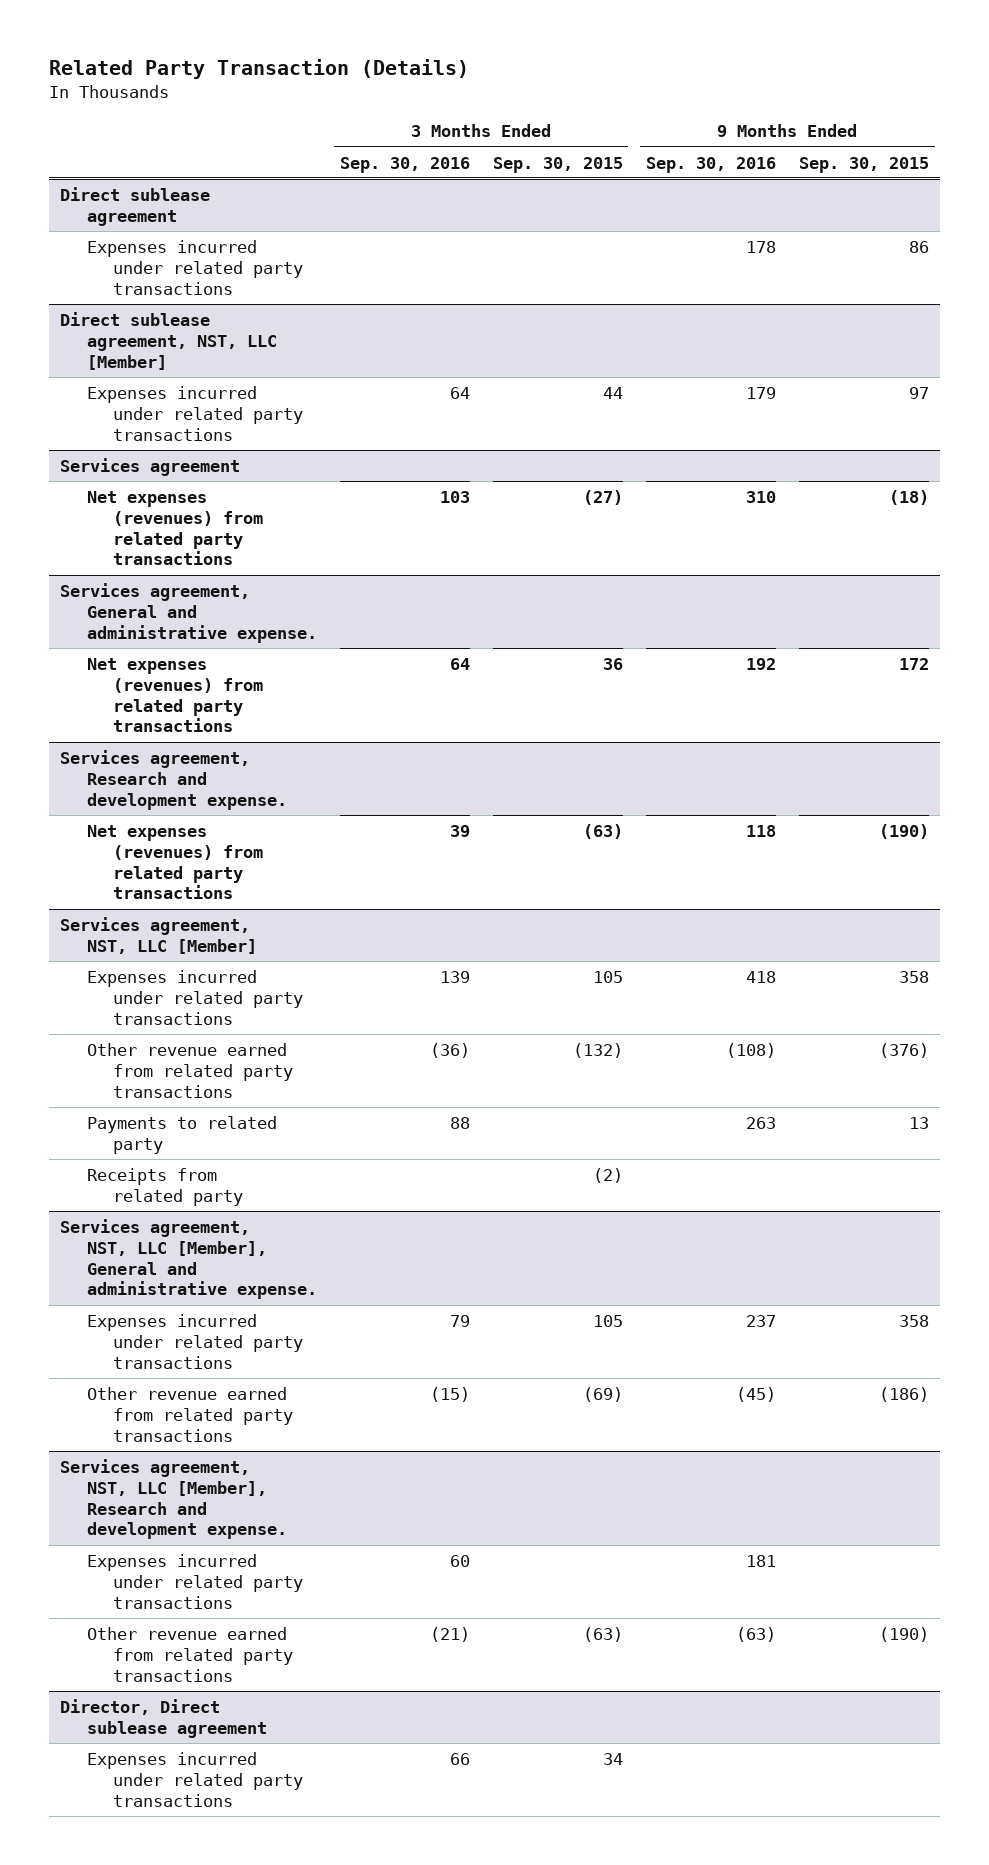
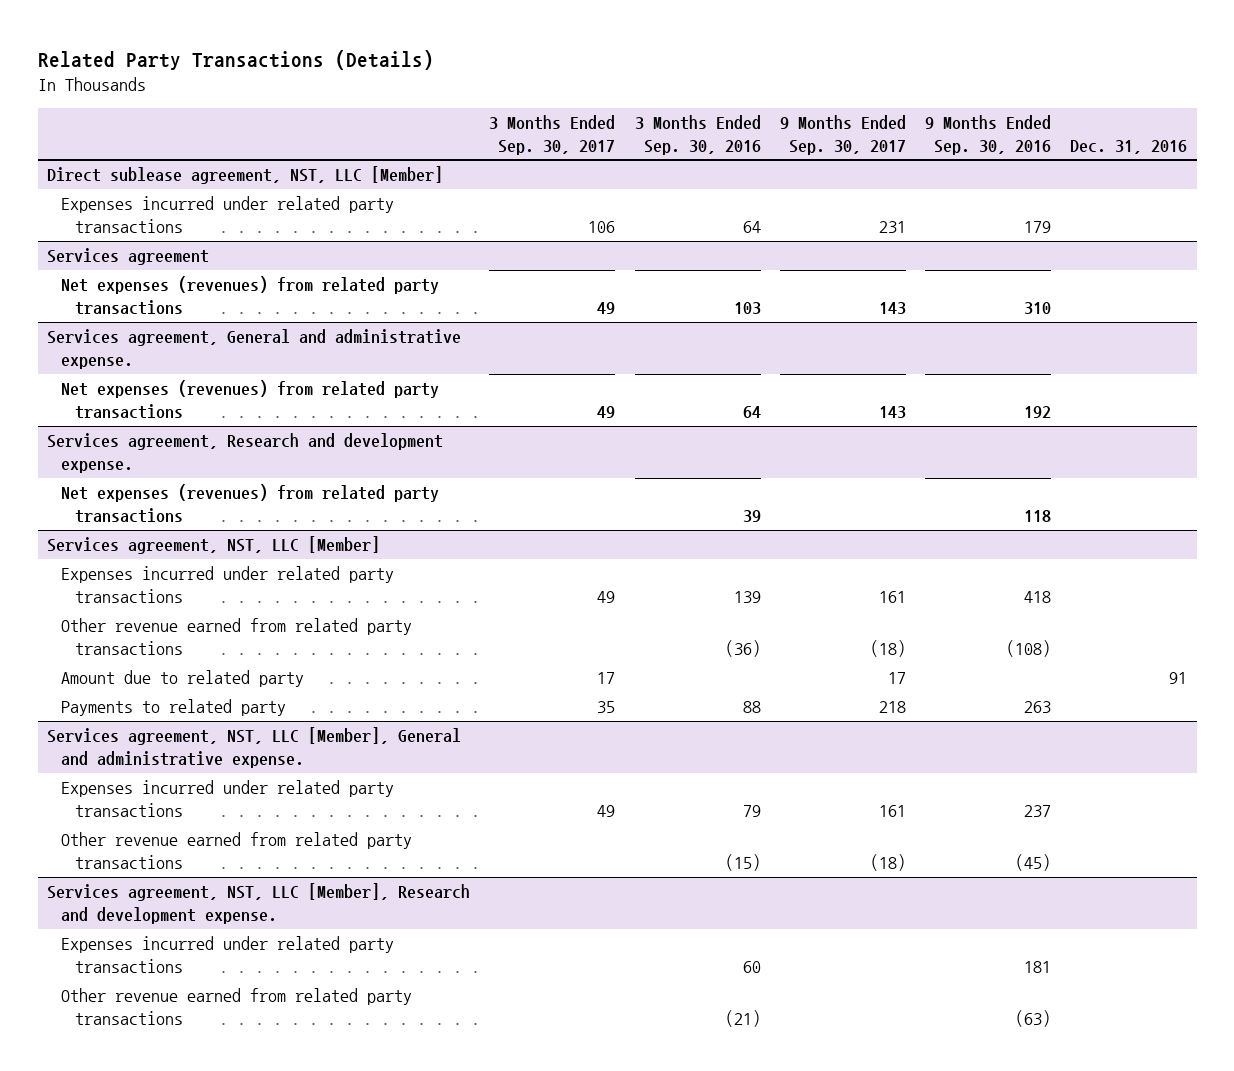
- Related Party Transaction (Details)
+ Related Party Transactions (Details)
- | 3 Months Ended Sep. 30, 2016 | 3 Months Ended Sep. 30, 2015 | 9 Months Ended Sep. 30, 2016 | 9 Months Ended Sep. 30, 2015
+ | 3 Months Ended Sep. 30, 2017 | 3 Months Ended Sep. 30, 2016 | 9 Months Ended Sep. 30, 2017 | 9 Months Ended Sep. 30, 2016 | Dec. 31, 2016
- Direct sublease agreement
- Expenses incurred under related party transactions | | | 178 | 86
@ Services agreement, NST, LLC [Member]
+ Amount due to related party | 17 | | 17 | | 91
- Receipts from related party | | (2) | |
- Director, Direct sublease agreement
- Expenses incurred under related party transactions | 66 | 34 | |

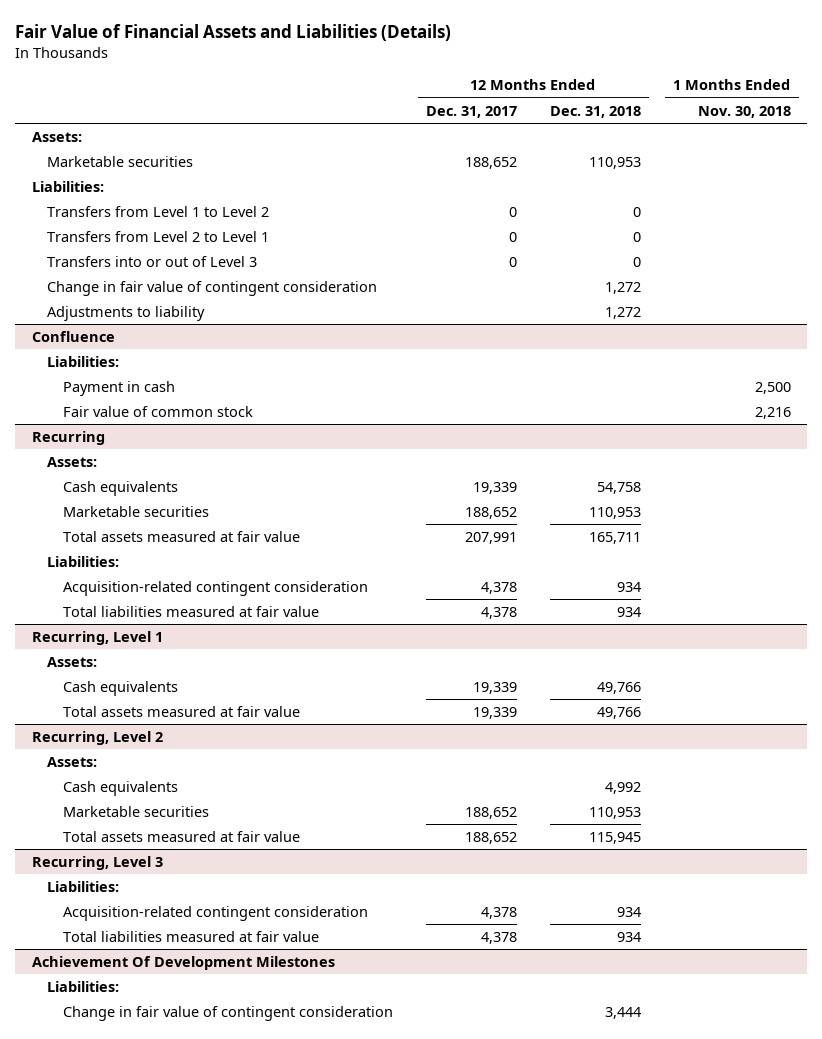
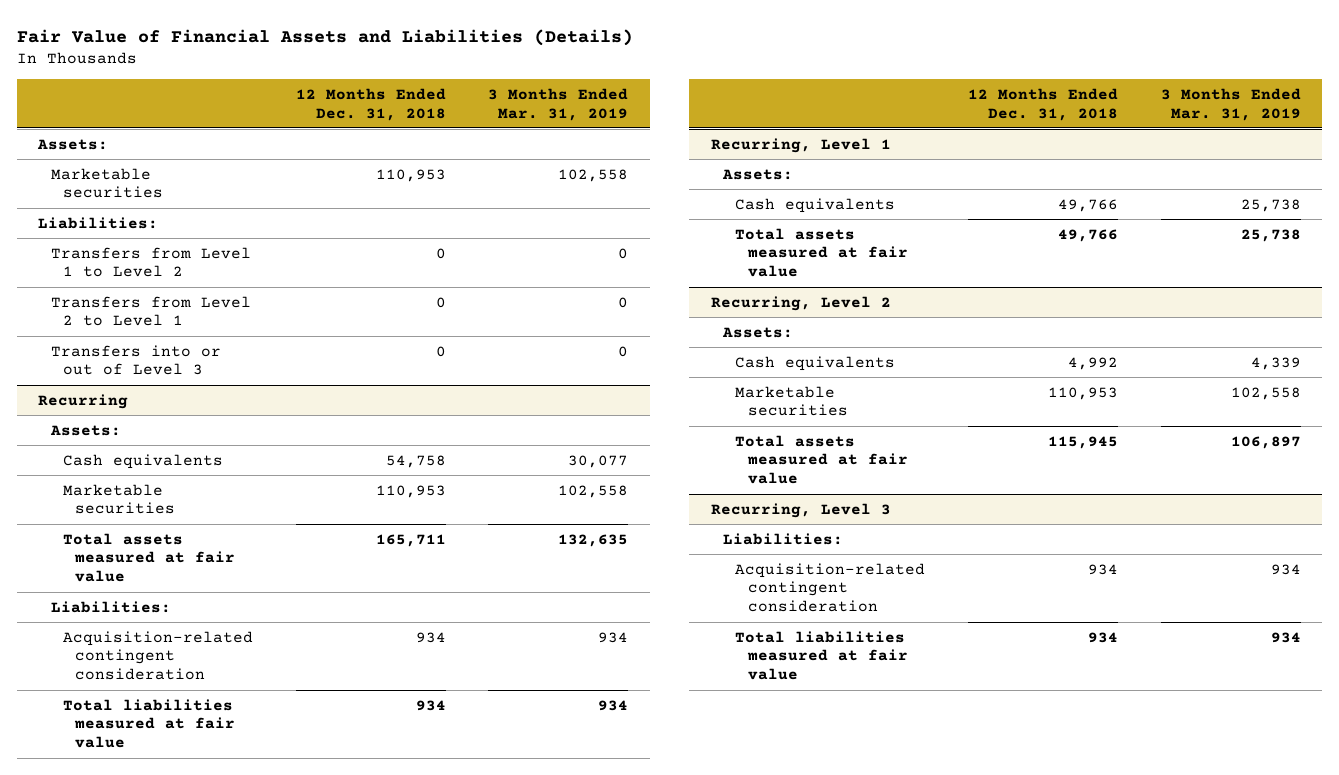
- | 12 Months Ended Dec. 31, 2017 | 12 Months Ended Dec. 31, 2018 | 1 Months Ended Nov. 30, 2018
+ | 12 Months Ended Dec. 31, 2018 | 3 Months Ended Mar. 31, 2019
- Change in fair value of contingent consideration | | 1,272 |
- Adjustments to liability | | 1,272 |
- Confluence
- Liabilities:
- Payment in cash | | | 2,500
- Fair value of common stock | | | 2,216
- Achievement Of Development Milestones
- Liabilities:
- Change in fair value of contingent consideration | | 3,444 |

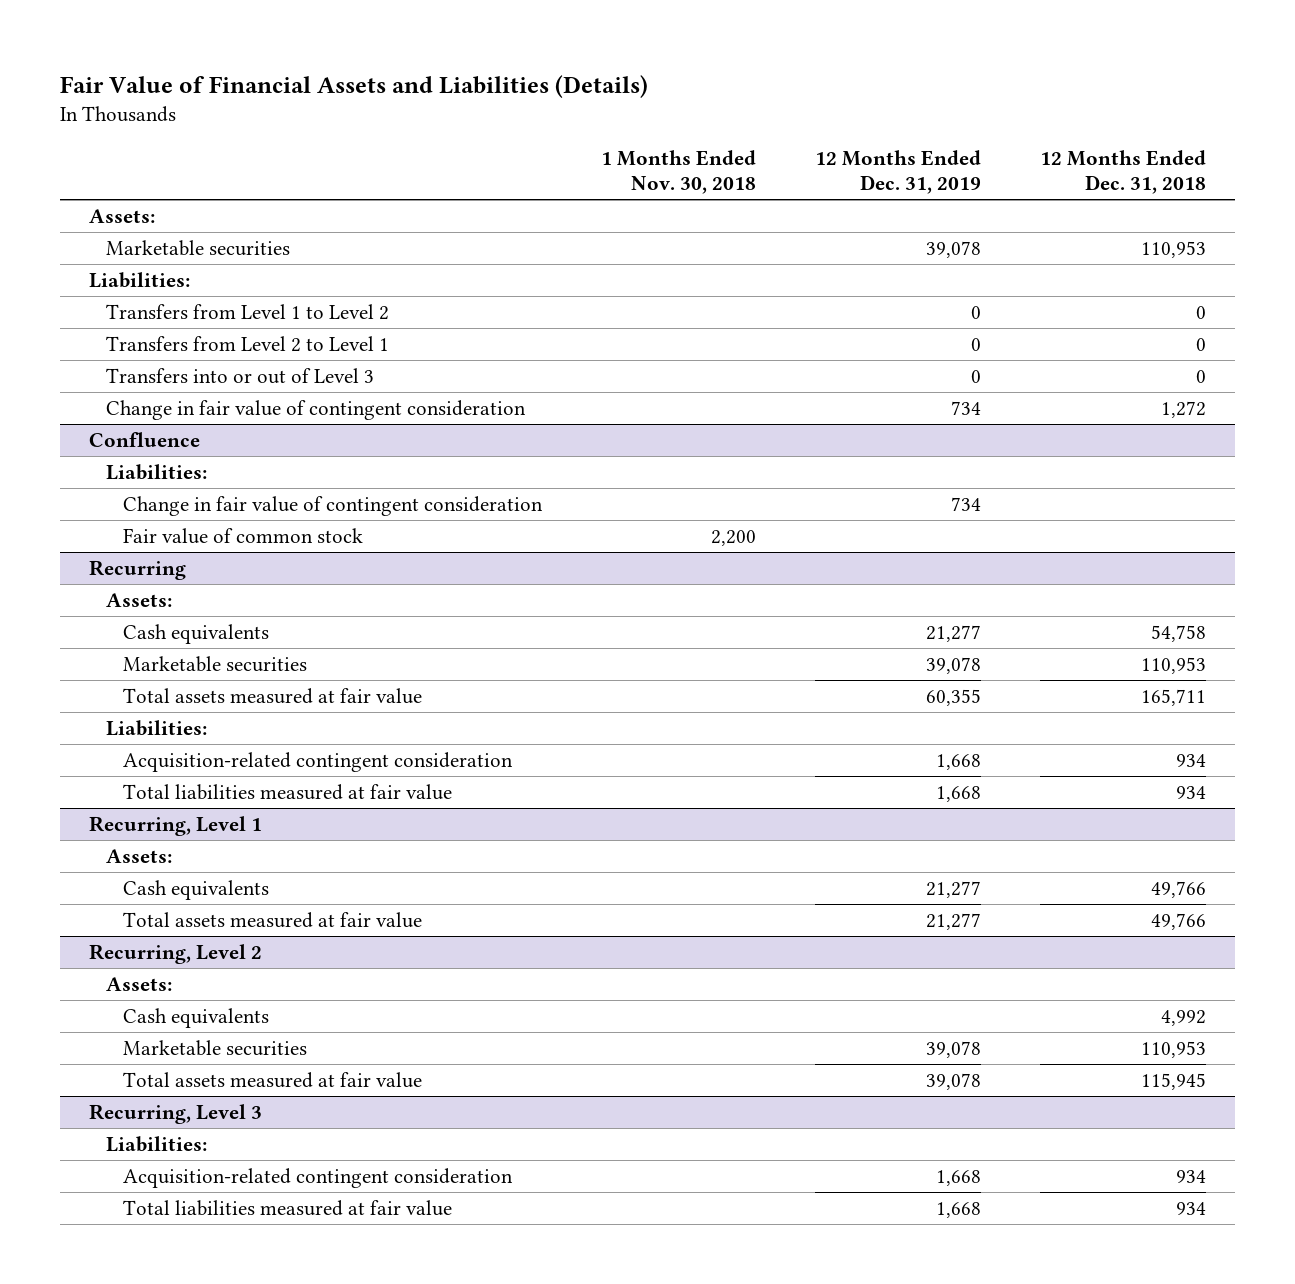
- | 12 Months Ended Dec. 31, 2018 | 3 Months Ended Mar. 31, 2019
+ | 1 Months Ended Nov. 30, 2018 | 12 Months Ended Dec. 31, 2019 | 12 Months Ended Dec. 31, 2018
+ Change in fair value of contingent consideration | | 734 | 1,272
+ Confluence
+ Liabilities:
+ Change in fair value of contingent consideration | | 734 |
+ Fair value of common stock | 2,200 | |

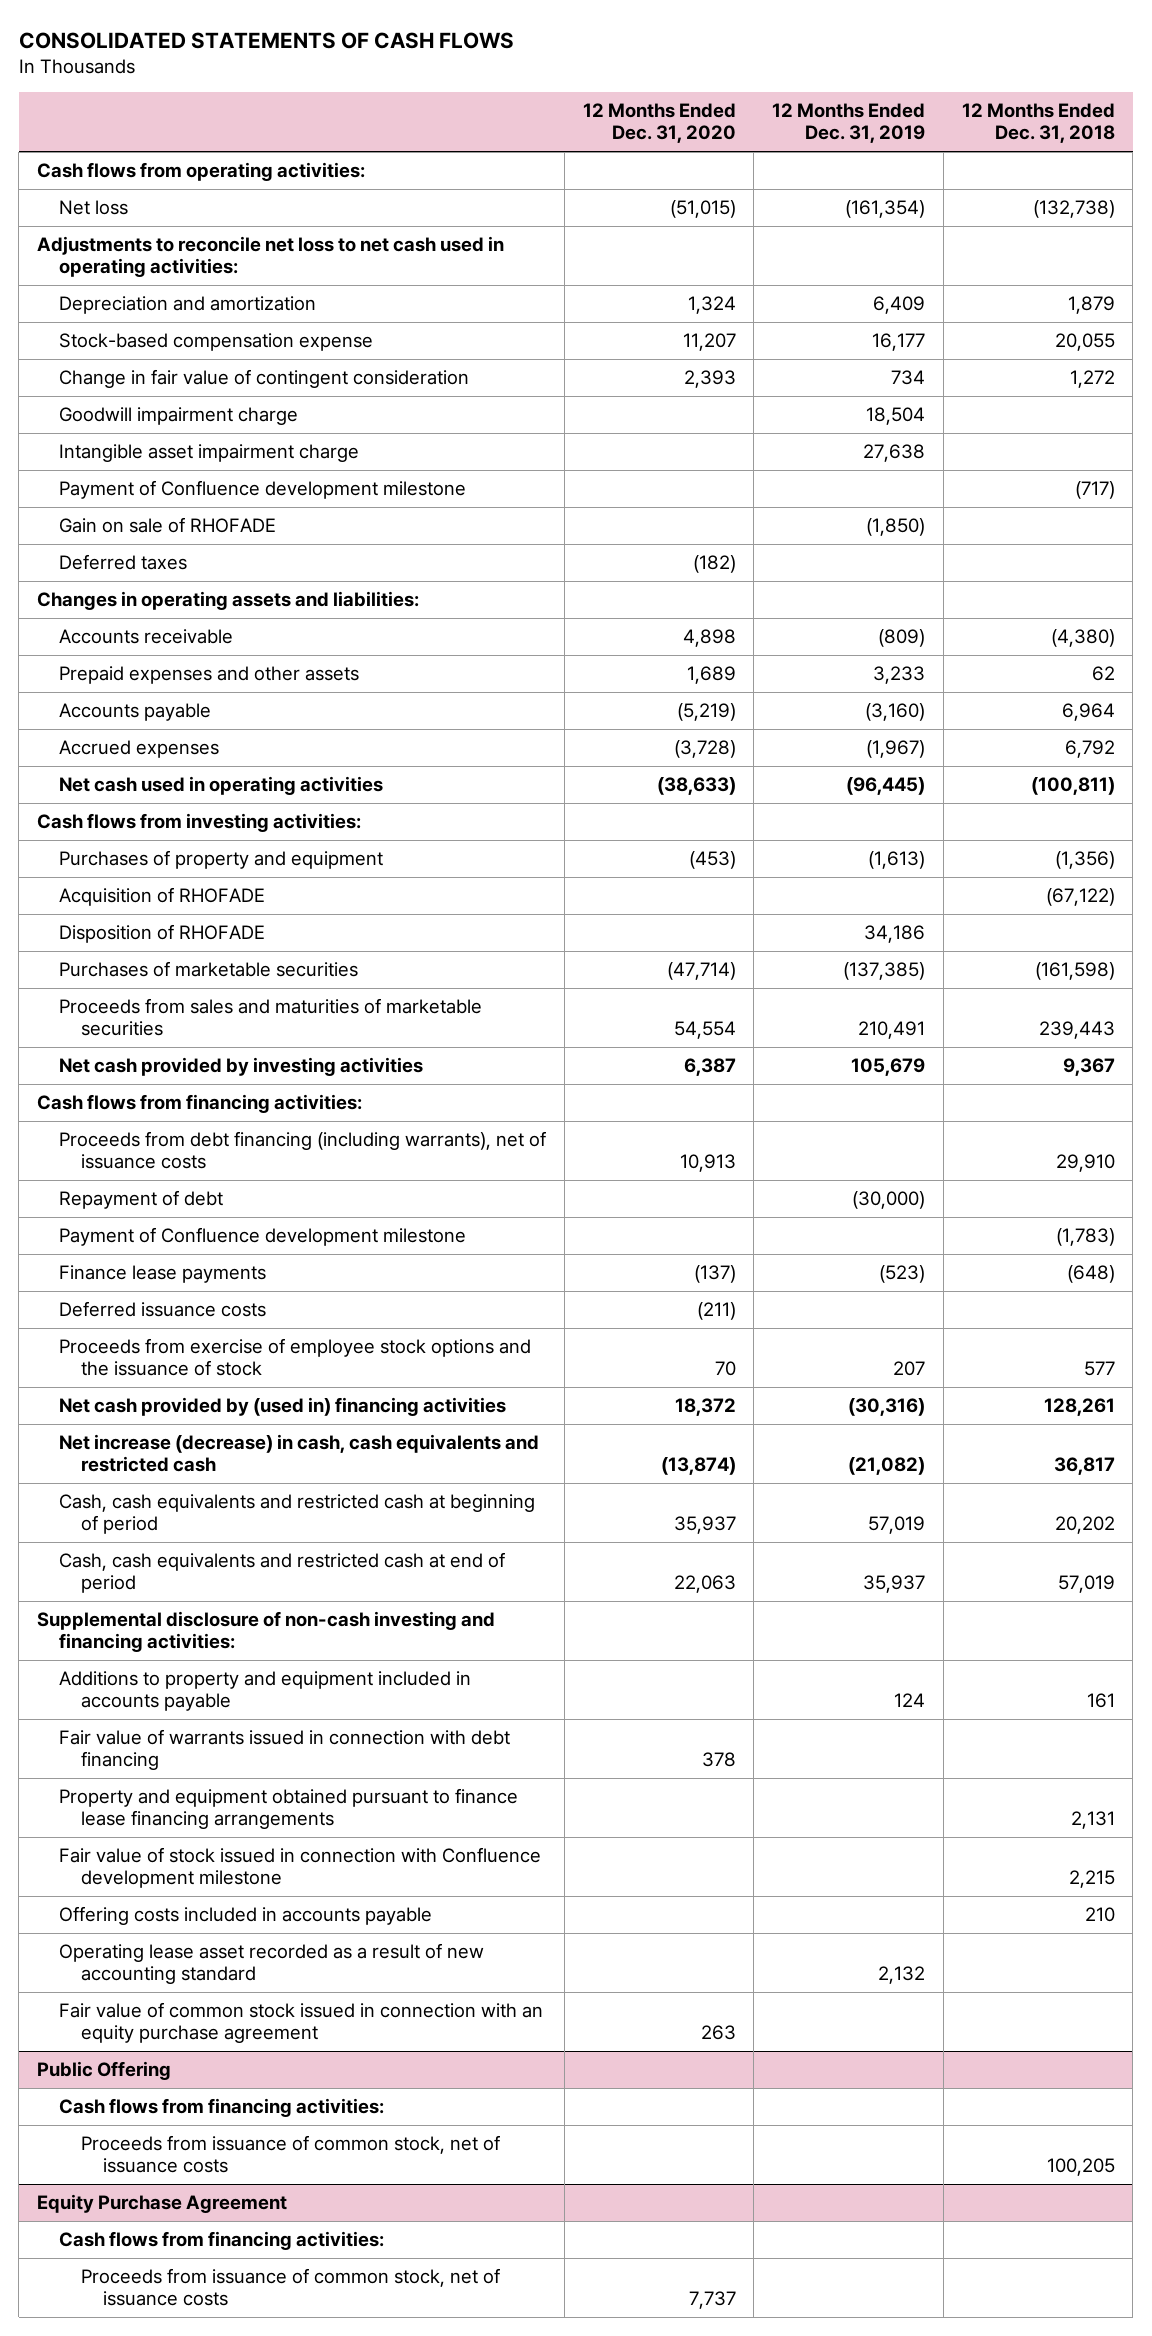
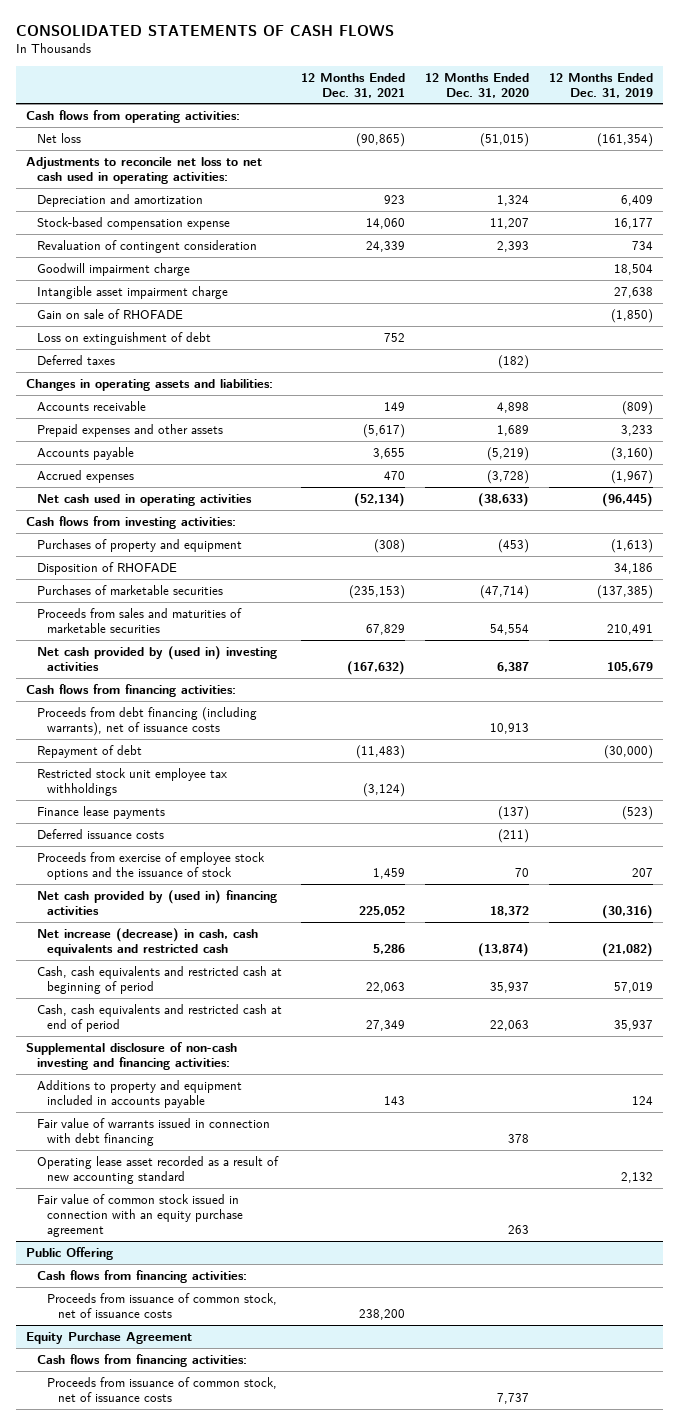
- | 12 Months Ended Dec. 31, 2020 | 12 Months Ended Dec. 31, 2019 | 12 Months Ended Dec. 31, 2018
+ | 12 Months Ended Dec. 31, 2021 | 12 Months Ended Dec. 31, 2020 | 12 Months Ended Dec. 31, 2019
- Change in fair value of contingent consideration | 2,393 | 734 | 1,272
+ Revaluation of contingent consideration | 24,339 | 2,393 | 734
- Payment of Confluence development milestone | | | (717)
+ Loss on extinguishment of debt | 752 | |
- Acquisition of RHOFADE | | | (67,122)
- Net cash provided by investing activities | 6,387 | 105,679 | 9,367
+ Net cash provided by (used in) investing activities | (167,632) | 6,387 | 105,679
- Payment of Confluence development milestone | | | (1,783)
+ Restricted stock unit employee tax withholdings | (3,124) | |
- Property and equipment obtained pursuant to finance lease financing arrangements | | | 2,131
- Fair value of stock issued in connection with Confluence development milestone | | | 2,215
- Offering costs included in accounts payable | | | 210

